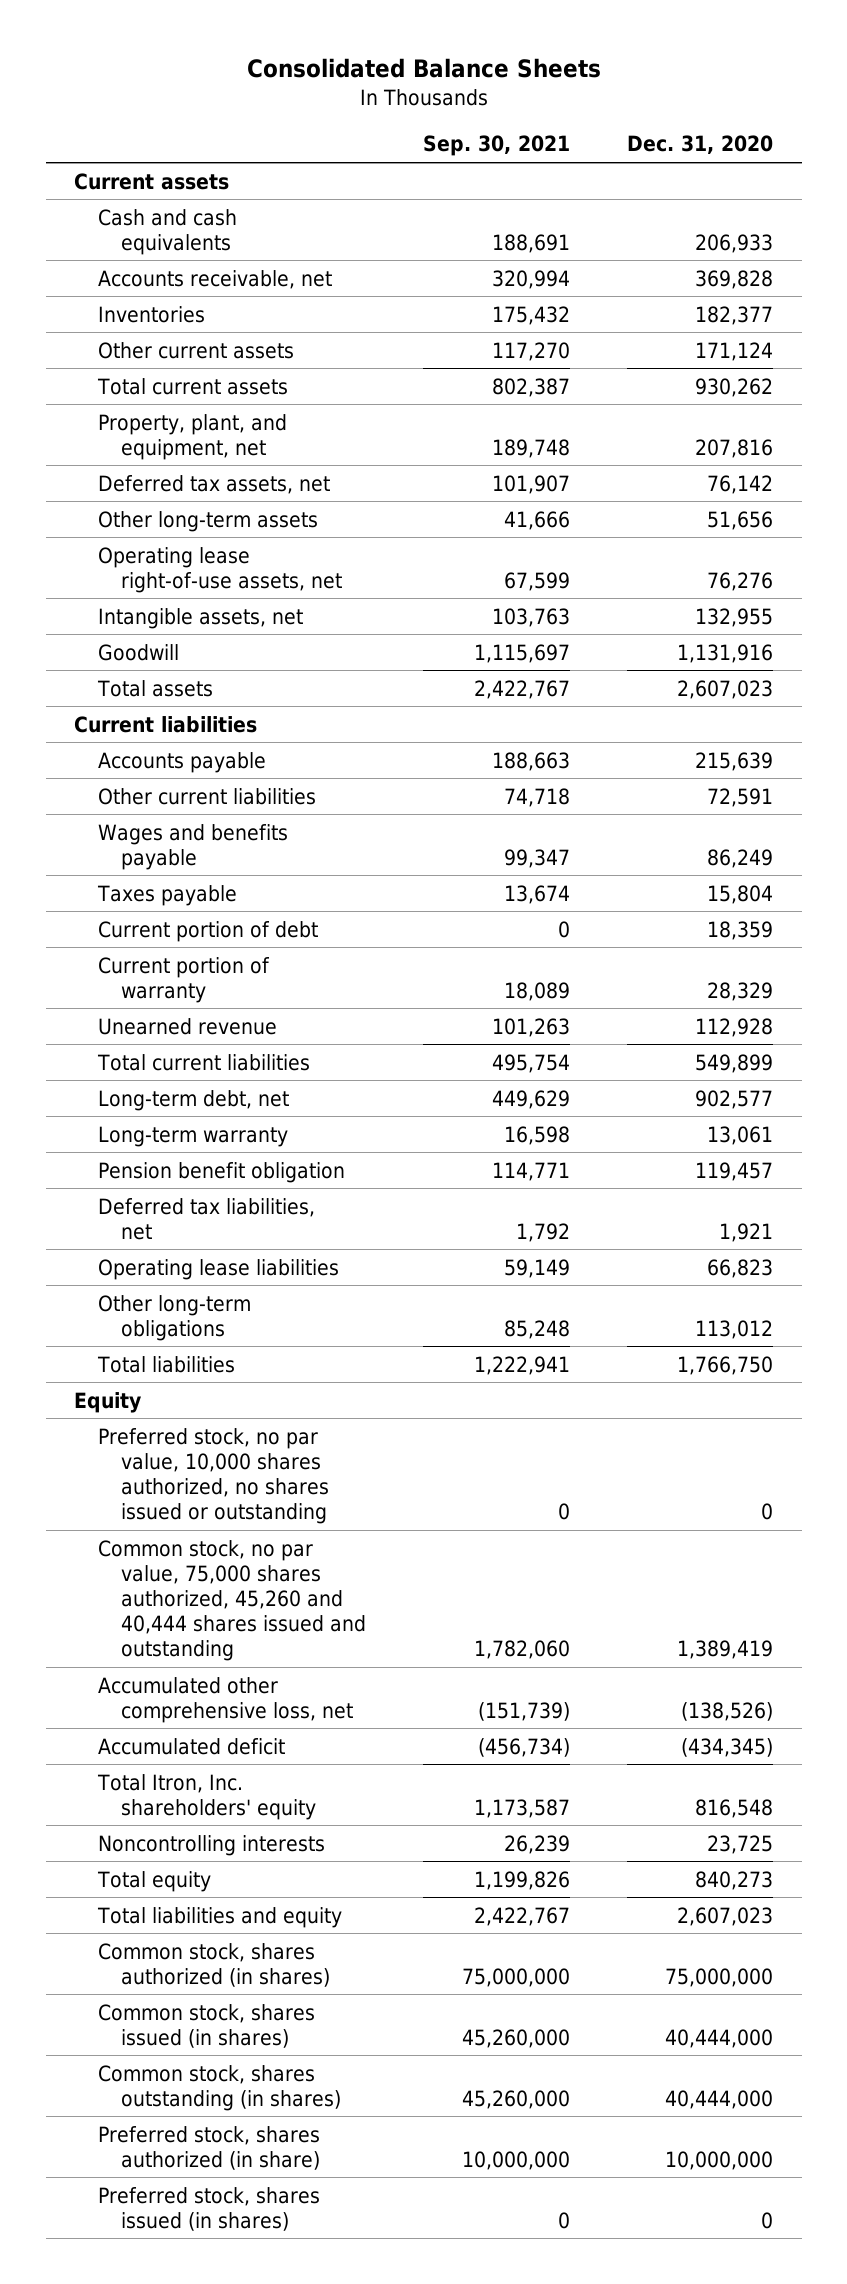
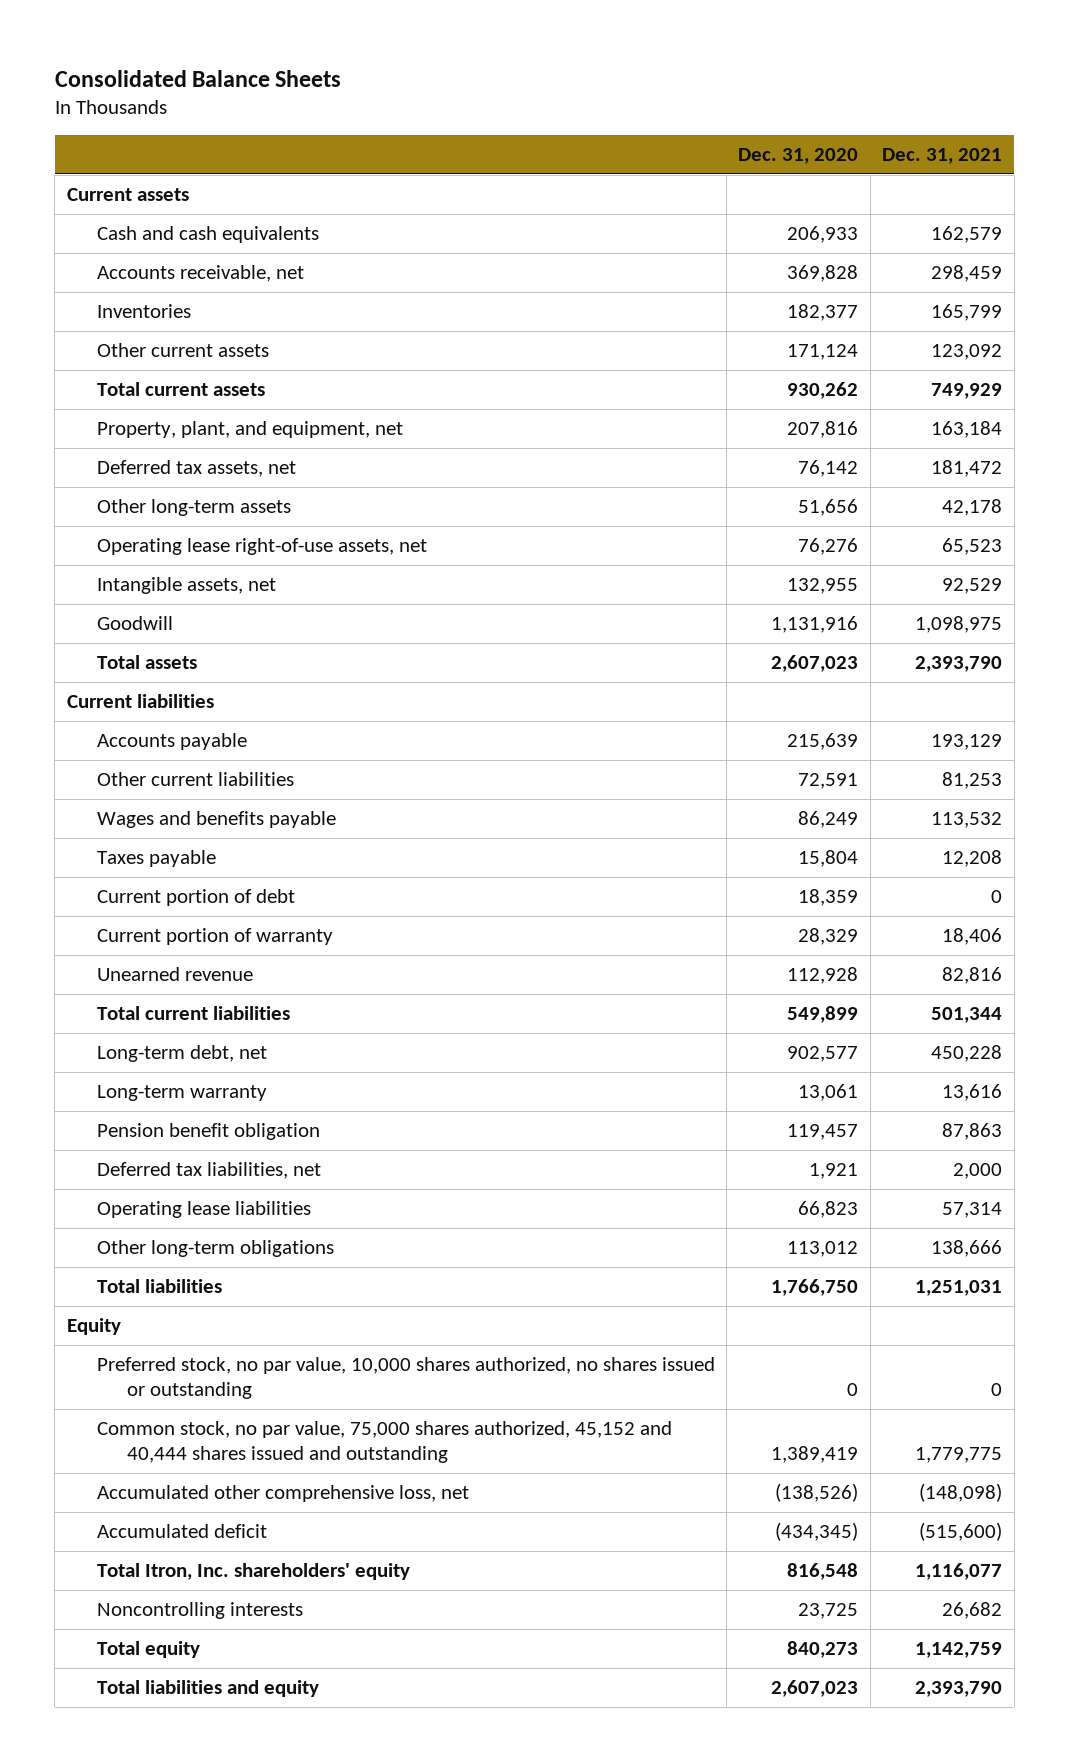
- | Sep. 30, 2021 | Dec. 31, 2020
+ | Dec. 31, 2020 | Dec. 31, 2021
- Common stock, no par value, 75,000 shares authorized, 45,260 and 40,444 shares issued and outstanding | 1,782,060 | 1,389,419
+ Common stock, no par value, 75,000 shares authorized, 45,152 and 40,444 shares issued and outstanding | 1,389,419 | 1,779,775
- Common stock, shares authorized (in shares) | 75,000,000 | 75,000,000
- Common stock, shares issued (in shares) | 45,260,000 | 40,444,000
- Common stock, shares outstanding (in shares) | 45,260,000 | 40,444,000
- Preferred stock, shares authorized (in share) | 10,000,000 | 10,000,000
- Preferred stock, shares issued (in shares) | 0 | 0

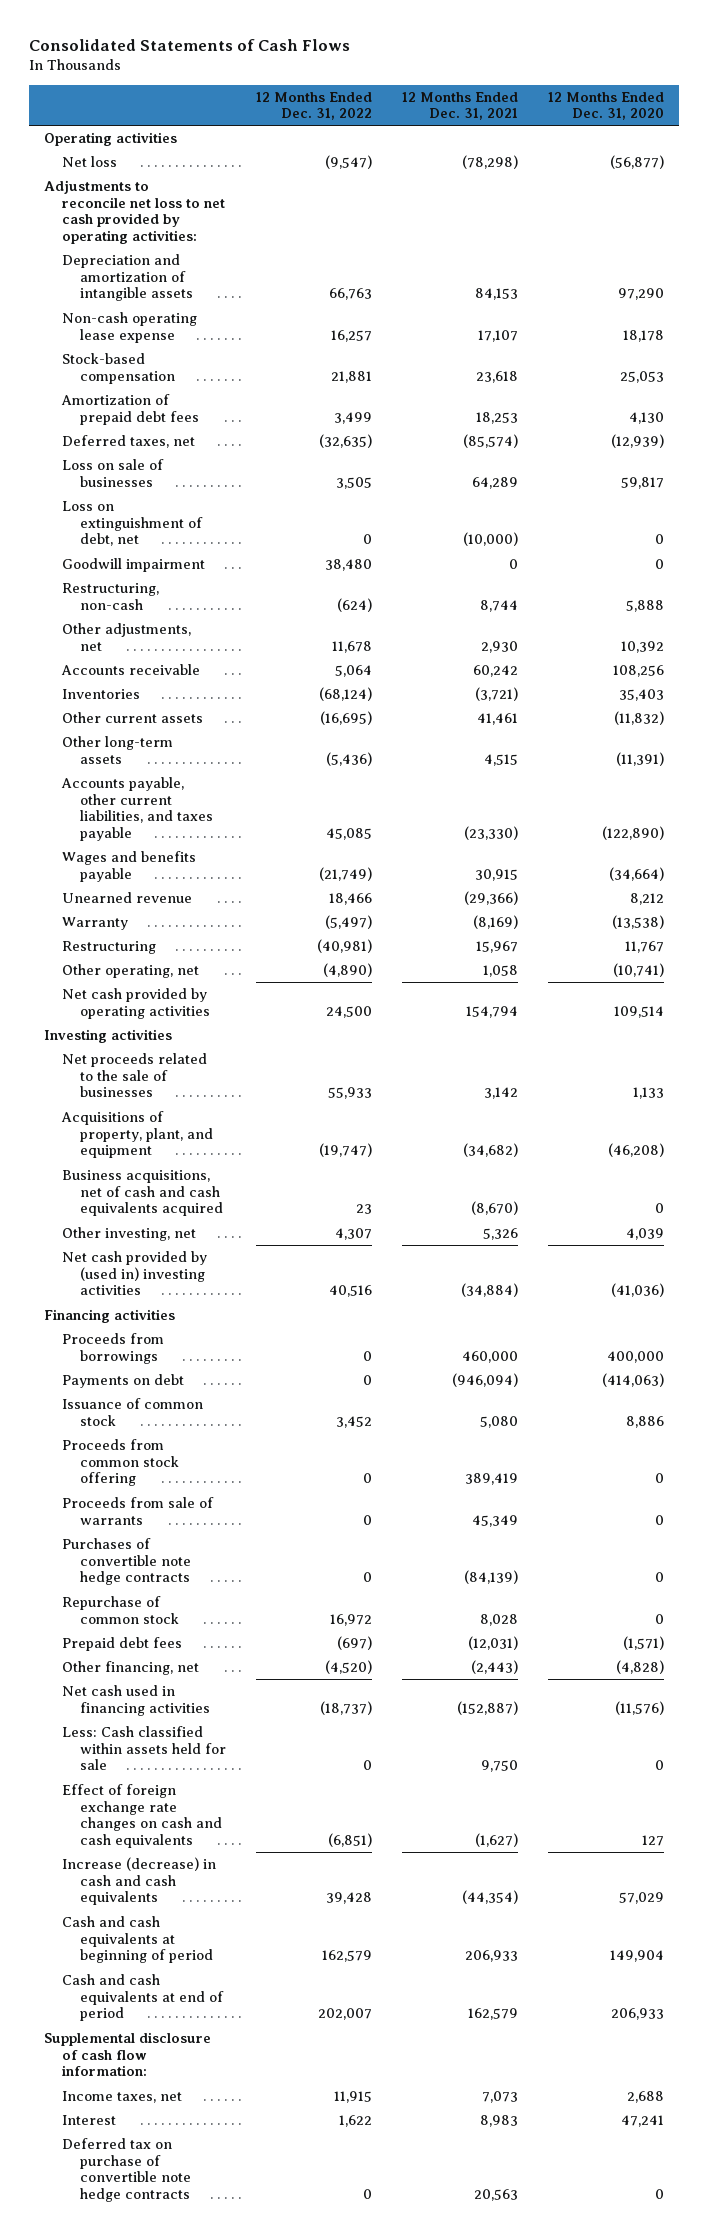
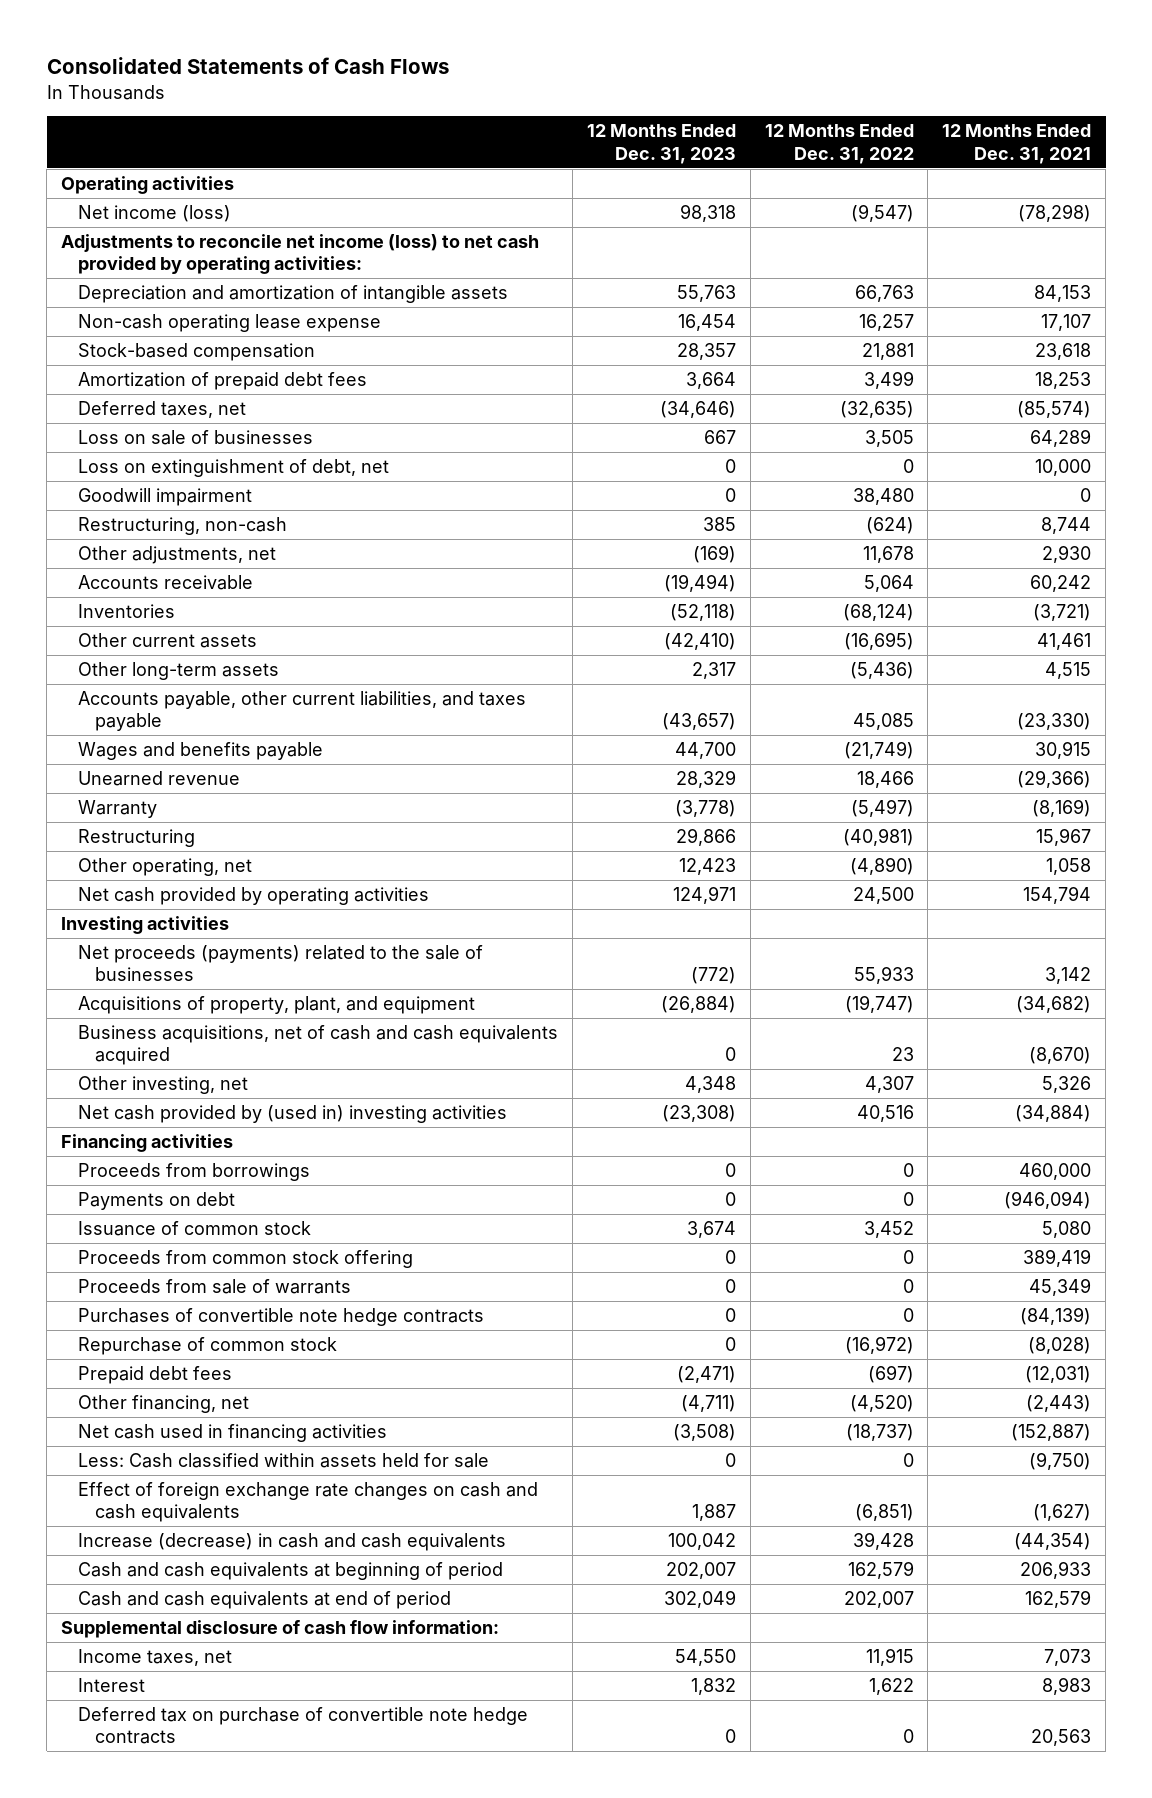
- | 12 Months Ended Dec. 31, 2022 | 12 Months Ended Dec. 31, 2021 | 12 Months Ended Dec. 31, 2020
+ | 12 Months Ended Dec. 31, 2023 | 12 Months Ended Dec. 31, 2022 | 12 Months Ended Dec. 31, 2021
- Net loss | (9,547) | (78,298) | (56,877)
- Adjustments to reconcile net loss to net cash provided by operating activities:
+ Net income (loss) | 98,318 | (9,547) | (78,298)
+ Adjustments to reconcile net income (loss) to net cash provided by operating activities:
- Loss on extinguishment of debt, net | 0 | (10,000) | 0
+ Loss on extinguishment of debt, net | 0 | 0 | 10,000
- Net proceeds related to the sale of businesses | 55,933 | 3,142 | 1,133
+ Net proceeds (payments) related to the sale of businesses | (772) | 55,933 | 3,142
- Repurchase of common stock | 16,972 | 8,028 | 0
+ Repurchase of common stock | 0 | (16,972) | (8,028)
- Less: Cash classified within assets held for sale | 0 | 9,750 | 0
+ Less: Cash classified within assets held for sale | 0 | 0 | (9,750)

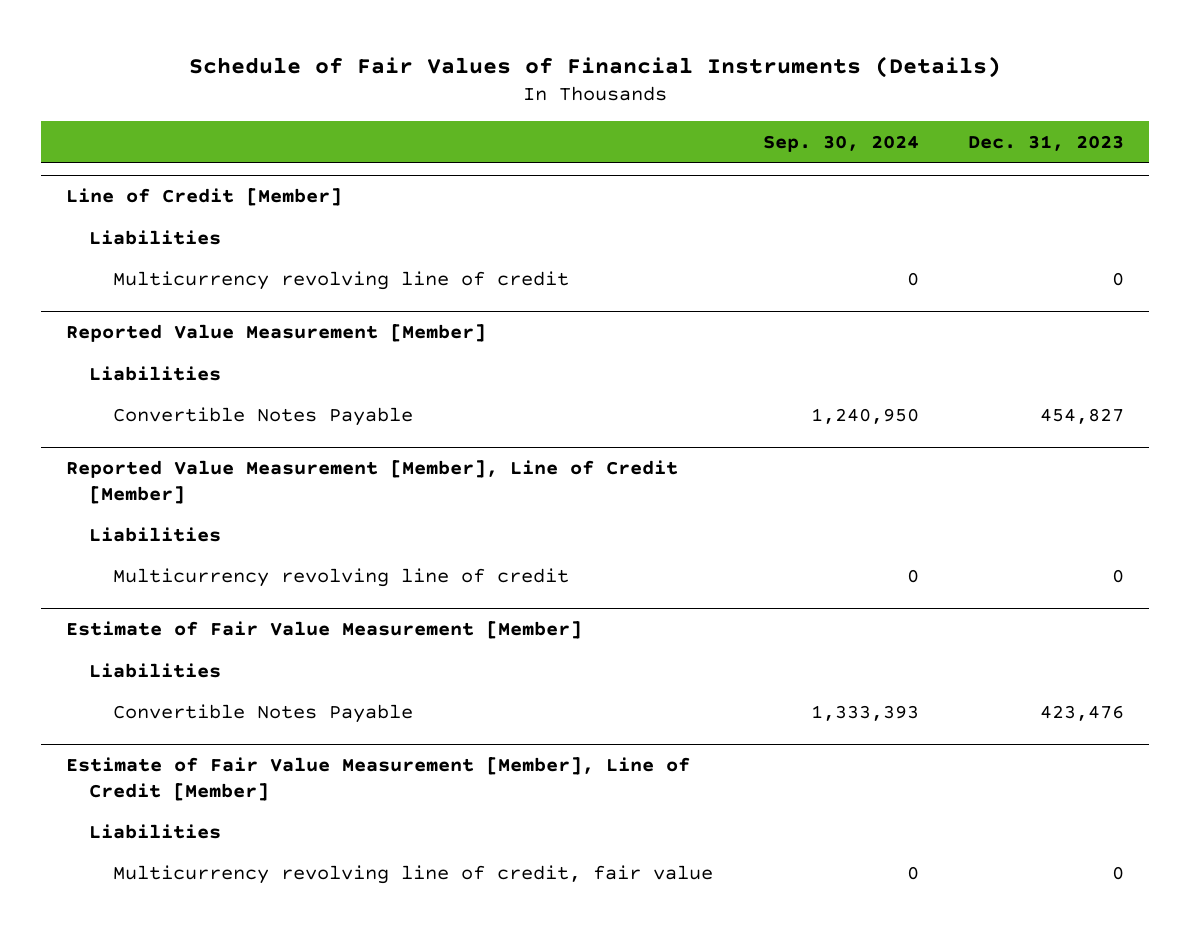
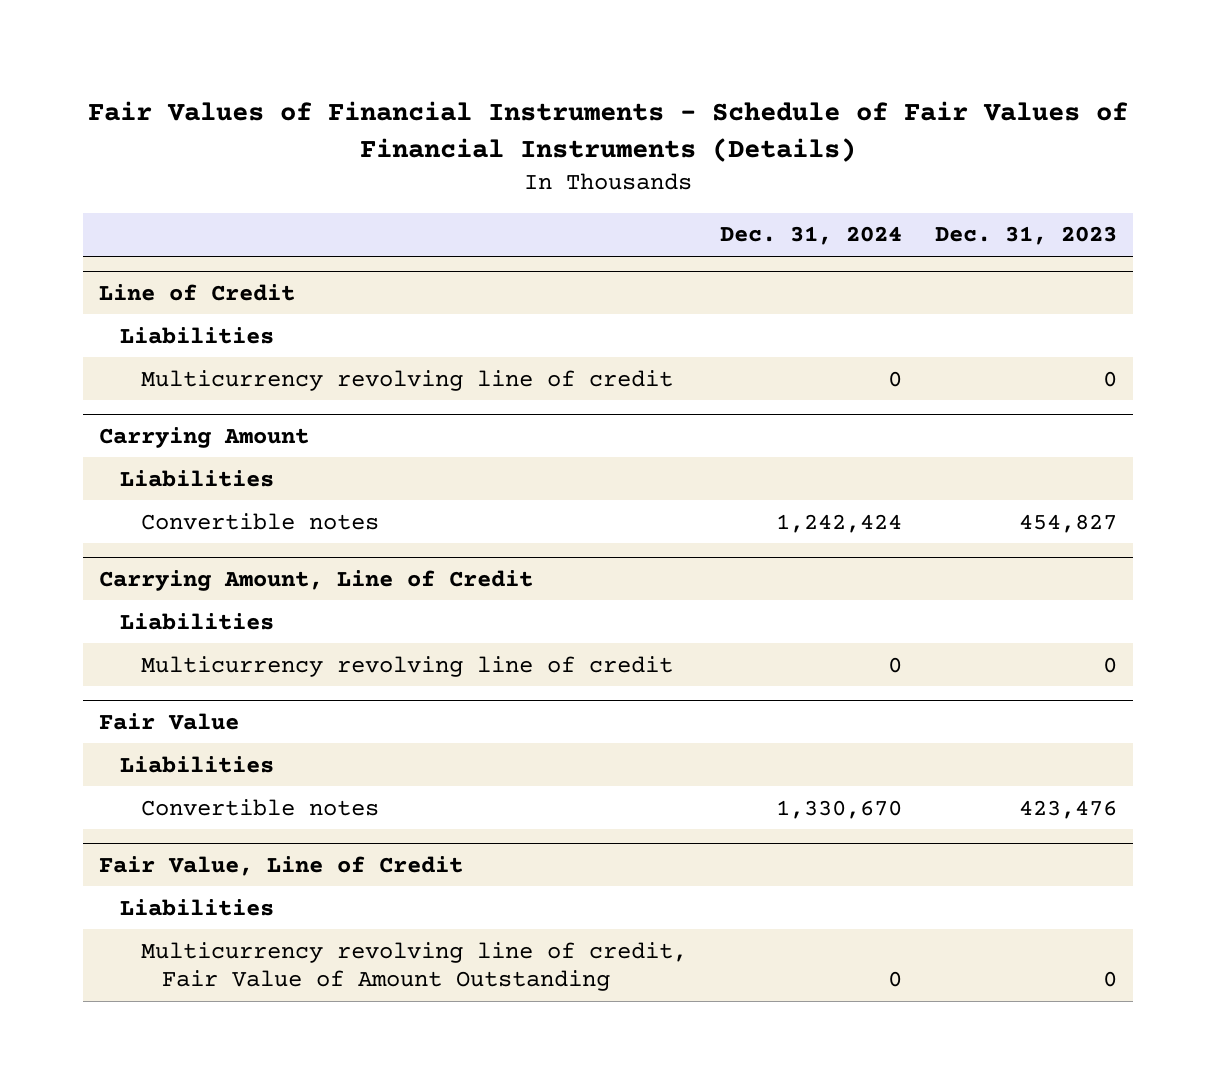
- Schedule of Fair Values of Financial Instruments (Details)
+ Fair Values of Financial Instruments - Schedule of Fair Values of Financial Instruments (Details)
- | Sep. 30, 2024 | Dec. 31, 2023
+ | Dec. 31, 2024 | Dec. 31, 2023
- Line of Credit [Member]
+ Line of Credit
- Reported Value Measurement [Member]
+ Carrying Amount
- Convertible Notes Payable | 1,240,950 | 454,827
- Reported Value Measurement [Member], Line of Credit [Member]
+ Convertible notes | 1,242,424 | 454,827
+ Carrying Amount, Line of Credit
- Estimate of Fair Value Measurement [Member]
+ Fair Value
- Convertible Notes Payable | 1,333,393 | 423,476
- Estimate of Fair Value Measurement [Member], Line of Credit [Member]
+ Convertible notes | 1,330,670 | 423,476
+ Fair Value, Line of Credit
- Multicurrency revolving line of credit, fair value | 0 | 0
+ Multicurrency revolving line of credit, Fair Value of Amount Outstanding | 0 | 0

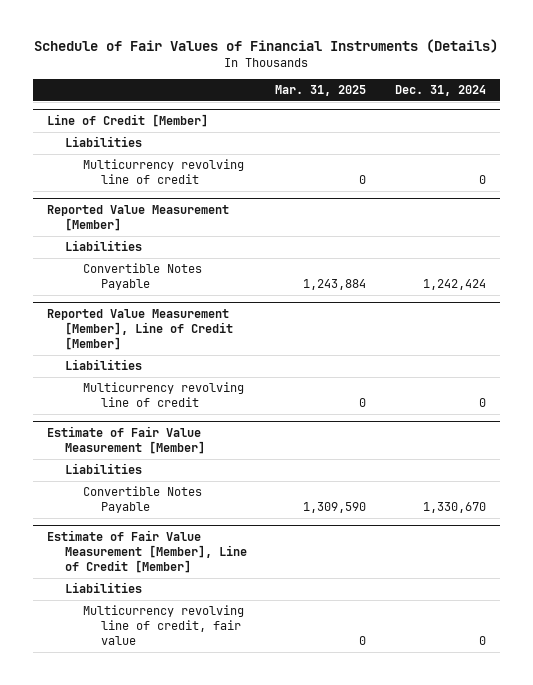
- Fair Values of Financial Instruments - Schedule of Fair Values of Financial Instruments (Details)
+ Schedule of Fair Values of Financial Instruments (Details)
- | Dec. 31, 2024 | Dec. 31, 2023
+ | Mar. 31, 2025 | Dec. 31, 2024
- Line of Credit
+ Line of Credit [Member]
- Carrying Amount
+ Reported Value Measurement [Member]
- Convertible notes | 1,242,424 | 454,827
- Carrying Amount, Line of Credit
+ Convertible Notes Payable | 1,243,884 | 1,242,424
+ Reported Value Measurement [Member], Line of Credit [Member]
- Fair Value
+ Estimate of Fair Value Measurement [Member]
- Convertible notes | 1,330,670 | 423,476
- Fair Value, Line of Credit
+ Convertible Notes Payable | 1,309,590 | 1,330,670
+ Estimate of Fair Value Measurement [Member], Line of Credit [Member]
- Multicurrency revolving line of credit, Fair Value of Amount Outstanding | 0 | 0
+ Multicurrency revolving line of credit, fair value | 0 | 0

